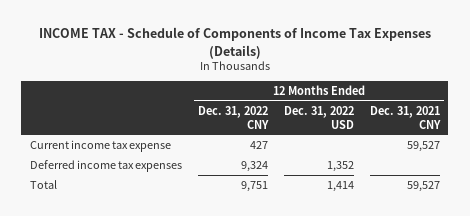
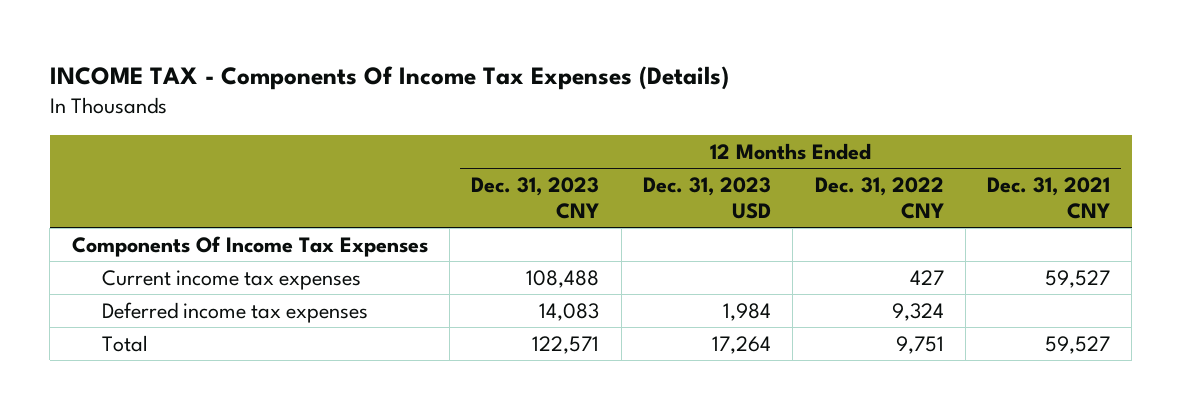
- INCOME TAX - Schedule of Components of Income Tax Expenses (Details)
+ INCOME TAX - Components Of Income Tax Expenses (Details)
- | 12 Months Ended Dec. 31, 2022 CNY | 12 Months Ended Dec. 31, 2022 USD | 12 Months Ended Dec. 31, 2021 CNY
+ | 12 Months Ended Dec. 31, 2023 CNY | 12 Months Ended Dec. 31, 2023 USD | 12 Months Ended Dec. 31, 2022 CNY | 12 Months Ended Dec. 31, 2021 CNY
- Current income tax expense | 427 | | 59,527
+ Components Of Income Tax Expenses
+ Current income tax expenses | 108,488 | | 427 | 59,527

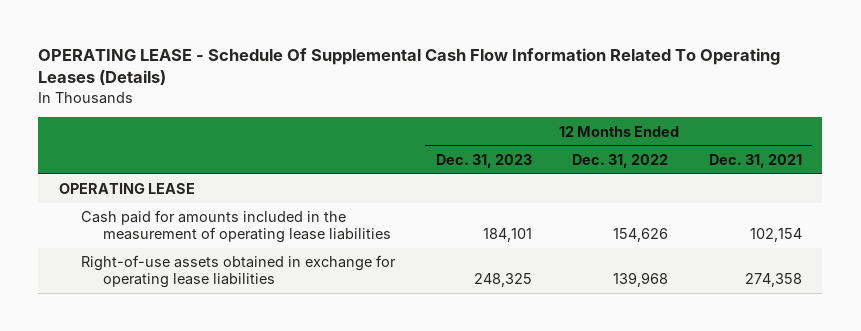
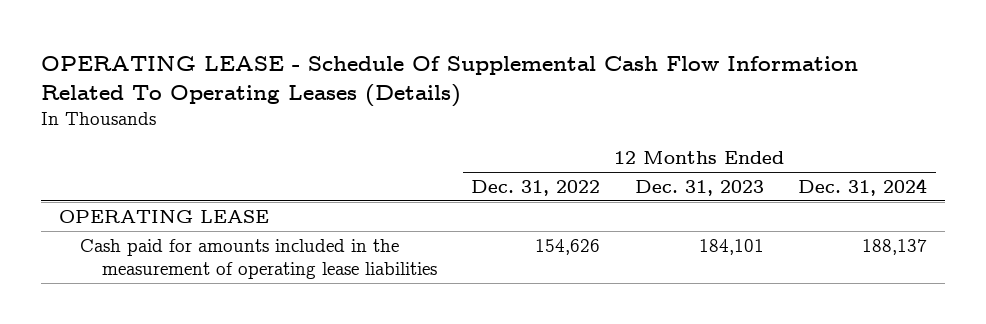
- | 12 Months Ended Dec. 31, 2023 | 12 Months Ended Dec. 31, 2022 | 12 Months Ended Dec. 31, 2021
+ | 12 Months Ended Dec. 31, 2022 | 12 Months Ended Dec. 31, 2023 | 12 Months Ended Dec. 31, 2024
- Right-of-use assets obtained in exchange for operating lease liabilities | 248,325 | 139,968 | 274,358

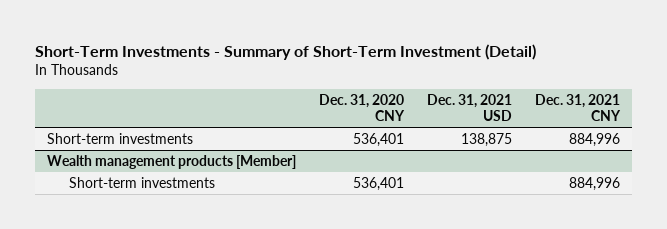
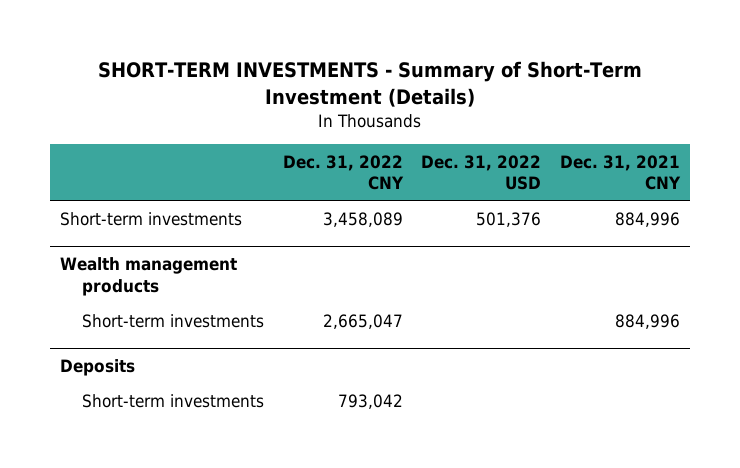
- Short-Term Investments - Summary of Short-Term Investment (Detail)
+ SHORT-TERM INVESTMENTS - Summary of Short-Term Investment (Details)
- | Dec. 31, 2020 CNY | Dec. 31, 2021 USD | Dec. 31, 2021 CNY
+ | Dec. 31, 2022 CNY | Dec. 31, 2022 USD | Dec. 31, 2021 CNY
- Wealth management products [Member]
+ Wealth management products
+ Deposits
+ Short-term investments | 793,042 | |

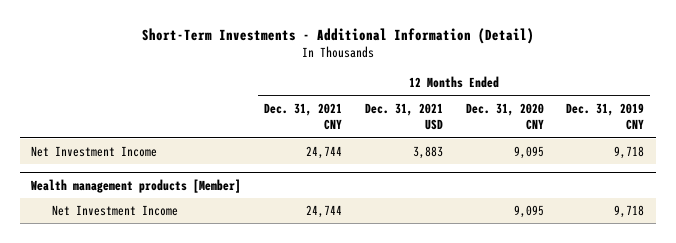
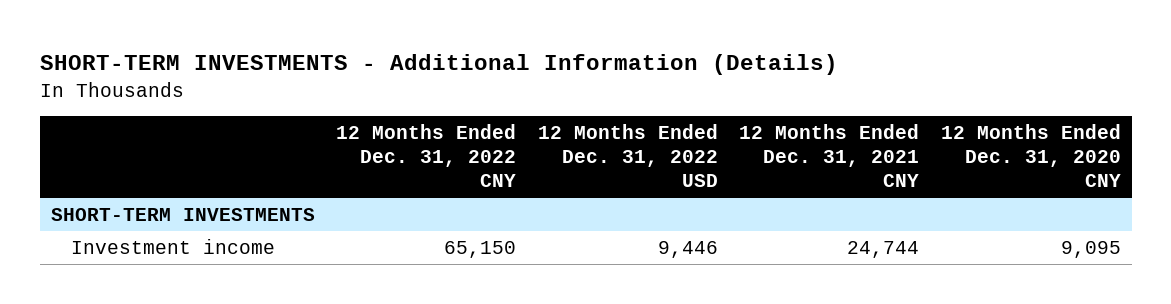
- Short-Term Investments - Additional Information (Detail)
+ SHORT-TERM INVESTMENTS - Additional Information (Details)
- | 12 Months Ended Dec. 31, 2021 CNY | 12 Months Ended Dec. 31, 2021 USD | 12 Months Ended Dec. 31, 2020 CNY | 12 Months Ended Dec. 31, 2019 CNY
+ | 12 Months Ended Dec. 31, 2022 CNY | 12 Months Ended Dec. 31, 2022 USD | 12 Months Ended Dec. 31, 2021 CNY | 12 Months Ended Dec. 31, 2020 CNY
- Net Investment Income | 24,744 | 3,883 | 9,095 | 9,718
- Wealth management products [Member]
- Net Investment Income | 24,744 | | 9,095 | 9,718
+ SHORT-TERM INVESTMENTS
+ Investment income | 65,150 | 9,446 | 24,744 | 9,095

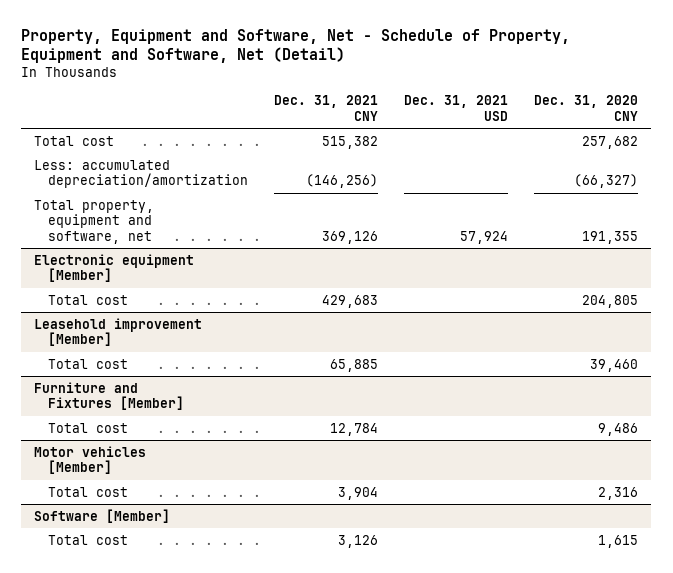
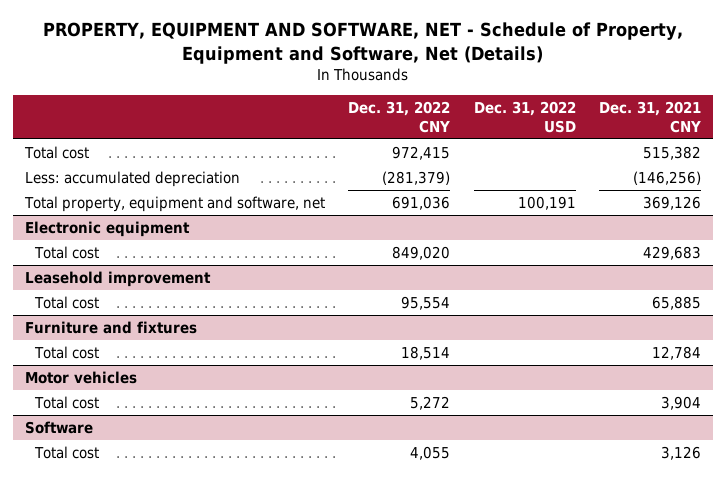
- Property, Equipment and Software, Net - Schedule of Property, Equipment and Software, Net (Detail)
+ PROPERTY, EQUIPMENT AND SOFTWARE, NET - Schedule of Property, Equipment and Software, Net (Details)
- | Dec. 31, 2021 CNY | Dec. 31, 2021 USD | Dec. 31, 2020 CNY
+ | Dec. 31, 2022 CNY | Dec. 31, 2022 USD | Dec. 31, 2021 CNY
- Less: accumulated depreciation/amortization | (146,256) | | (66,327)
+ Less: accumulated depreciation | (281,379) | | (146,256)
- Electronic equipment [Member]
+ Electronic equipment
- Leasehold improvement [Member]
+ Leasehold improvement
- Furniture and Fixtures [Member]
+ Furniture and fixtures
- Motor vehicles [Member]
+ Motor vehicles
- Software [Member]
+ Software

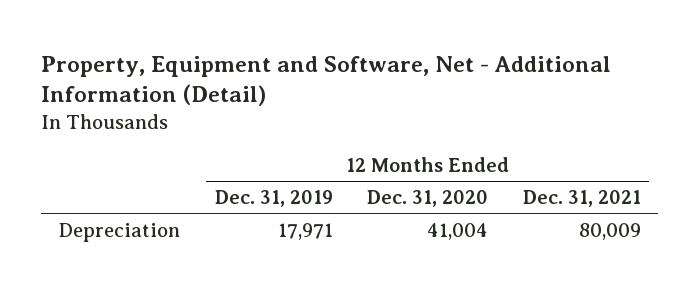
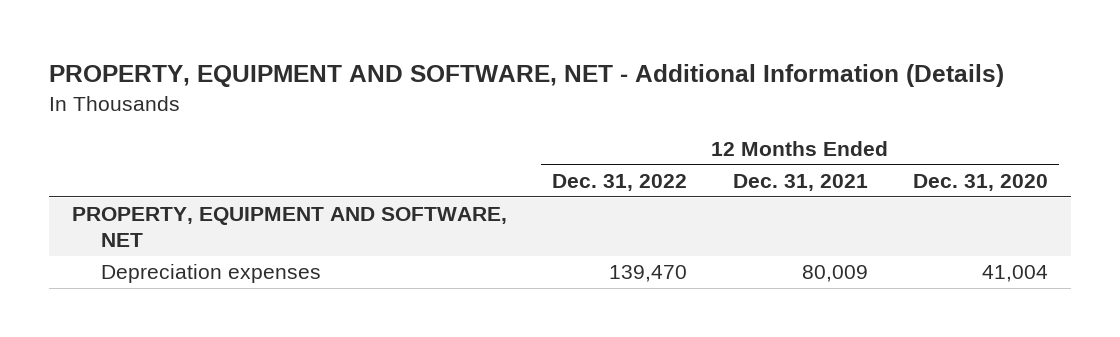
- Property, Equipment and Software, Net - Additional Information (Detail)
+ PROPERTY, EQUIPMENT AND SOFTWARE, NET - Additional Information (Details)
- | 12 Months Ended Dec. 31, 2019 | 12 Months Ended Dec. 31, 2020 | 12 Months Ended Dec. 31, 2021
+ | 12 Months Ended Dec. 31, 2022 | 12 Months Ended Dec. 31, 2021 | 12 Months Ended Dec. 31, 2020
- Depreciation | 17,971 | 41,004 | 80,009
+ PROPERTY, EQUIPMENT AND SOFTWARE, NET
+ Depreciation expenses | 139,470 | 80,009 | 41,004

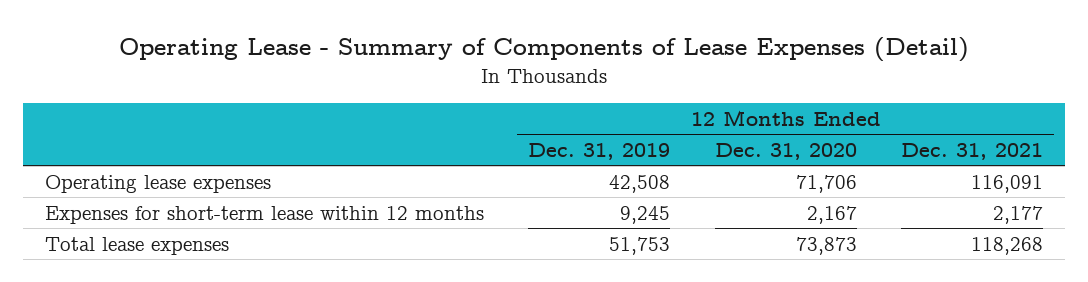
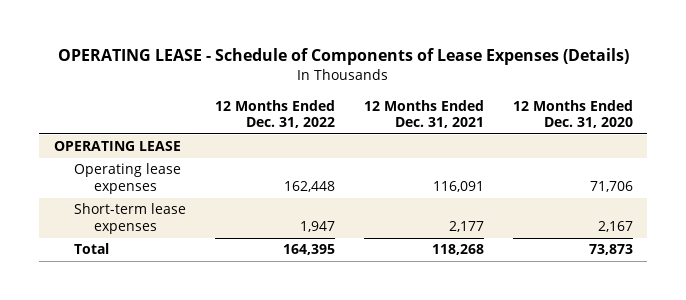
- Operating Lease - Summary of Components of Lease Expenses (Detail)
+ OPERATING LEASE - Schedule of Components of Lease Expenses (Details)
- | 12 Months Ended Dec. 31, 2019 | 12 Months Ended Dec. 31, 2020 | 12 Months Ended Dec. 31, 2021
+ | 12 Months Ended Dec. 31, 2022 | 12 Months Ended Dec. 31, 2021 | 12 Months Ended Dec. 31, 2020
+ OPERATING LEASE
- Expenses for short-term lease within 12 months | 9,245 | 2,167 | 2,177
- Total lease expenses | 51,753 | 73,873 | 118,268
+ Short-term lease expenses | 1,947 | 2,177 | 2,167
+ Total | 164,395 | 118,268 | 73,873

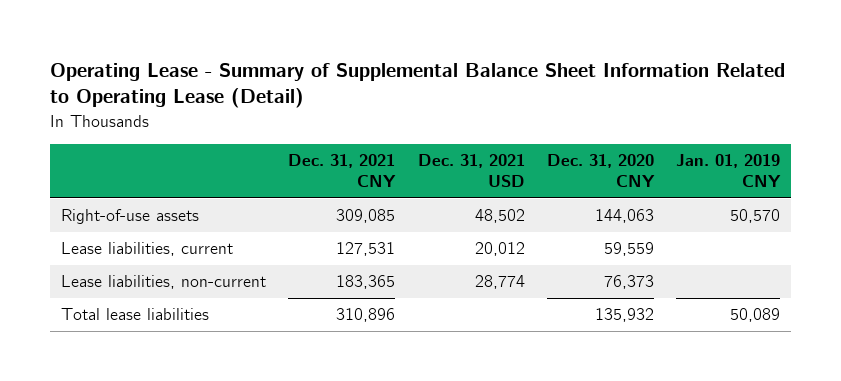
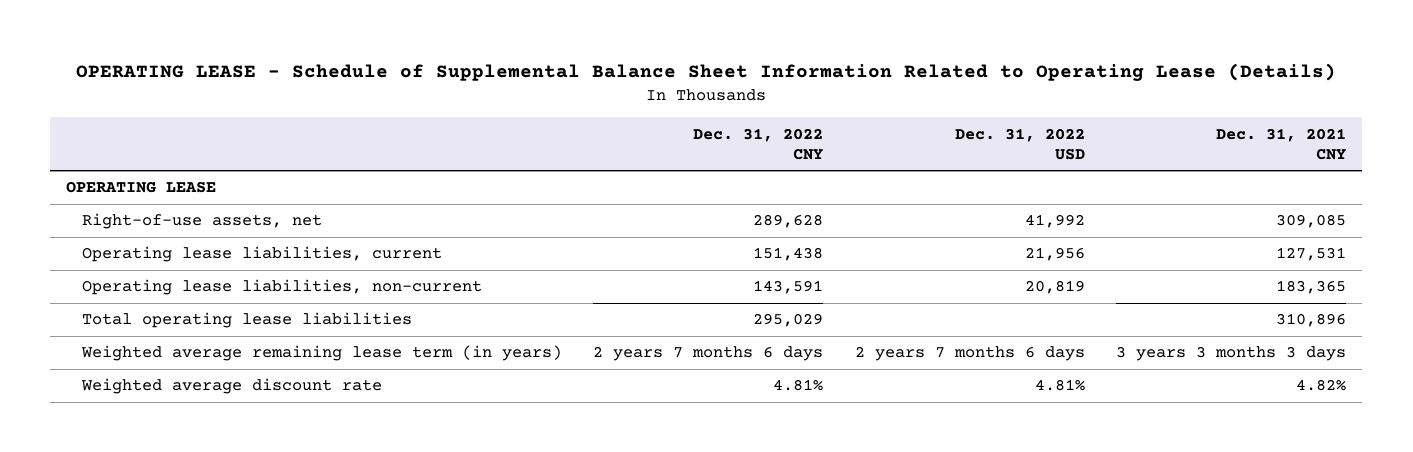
- Operating Lease - Summary of Supplemental Balance Sheet Information Related to Operating Lease (Detail)
+ OPERATING LEASE - Schedule of Supplemental Balance Sheet Information Related to Operating Lease (Details)
- | Dec. 31, 2021 CNY | Dec. 31, 2021 USD | Dec. 31, 2020 CNY | Jan. 01, 2019 CNY
+ | Dec. 31, 2022 CNY | Dec. 31, 2022 USD | Dec. 31, 2021 CNY
- Right-of-use assets | 309,085 | 48,502 | 144,063 | 50,570
- Lease liabilities, current | 127,531 | 20,012 | 59,559 |
- Lease liabilities, non-current | 183,365 | 28,774 | 76,373 |
- Total lease liabilities | 310,896 | | 135,932 | 50,089
+ OPERATING LEASE
+ Right-of-use assets, net | 289,628 | 41,992 | 309,085
+ Operating lease liabilities, current | 151,438 | 21,956 | 127,531
+ Operating lease liabilities, non-current | 143,591 | 20,819 | 183,365
+ Total operating lease liabilities | 295,029 | | 310,896
+ Weighted average remaining lease term (in years) | 2 years 7 months 6 days | 2 years 7 months 6 days | 3 years 3 months 3 days
+ Weighted average discount rate | 4.81% | 4.81% | 4.82%

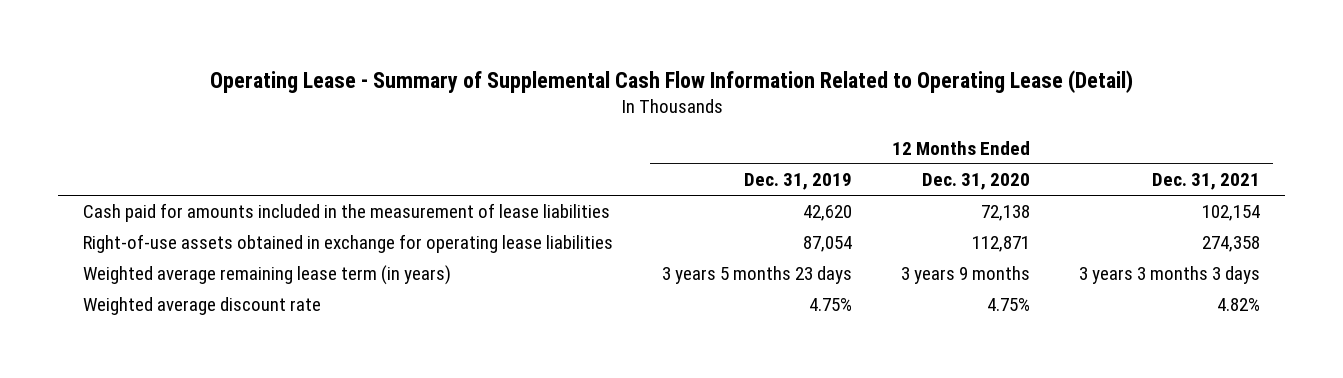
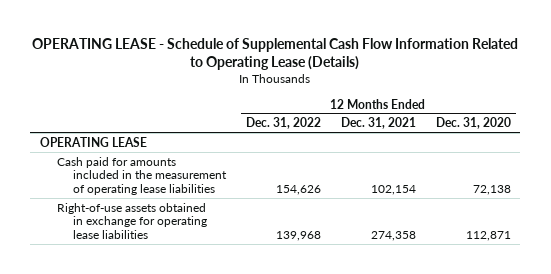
- Operating Lease - Summary of Supplemental Cash Flow Information Related to Operating Lease (Detail)
+ OPERATING LEASE - Schedule of Supplemental Cash Flow Information Related to Operating Lease (Details)
- | 12 Months Ended Dec. 31, 2019 | 12 Months Ended Dec. 31, 2020 | 12 Months Ended Dec. 31, 2021
+ | 12 Months Ended Dec. 31, 2022 | 12 Months Ended Dec. 31, 2021 | 12 Months Ended Dec. 31, 2020
- Cash paid for amounts included in the measurement of lease liabilities | 42,620 | 72,138 | 102,154
+ OPERATING LEASE
+ Cash paid for amounts included in the measurement of operating lease liabilities | 154,626 | 102,154 | 72,138
- Weighted average remaining lease term (in years) | 3 years 5 months 23 days | 3 years 9 months | 3 years 3 months 3 days
- Weighted average discount rate | 4.75% | 4.75% | 4.82%

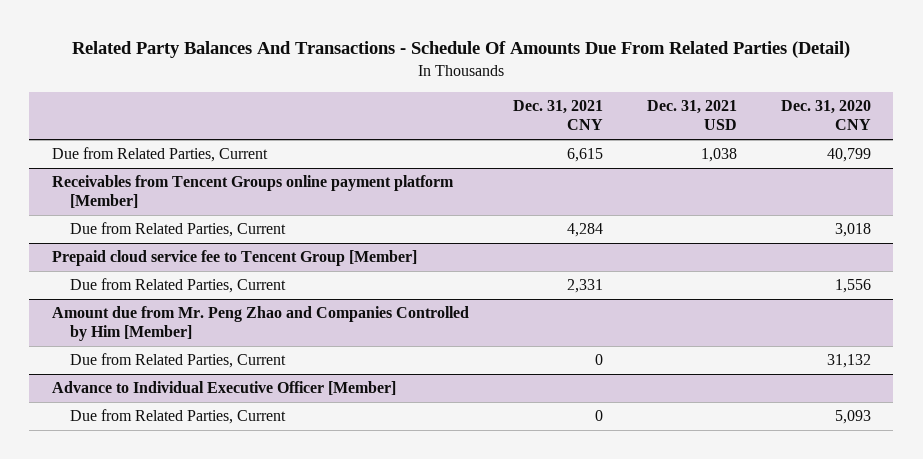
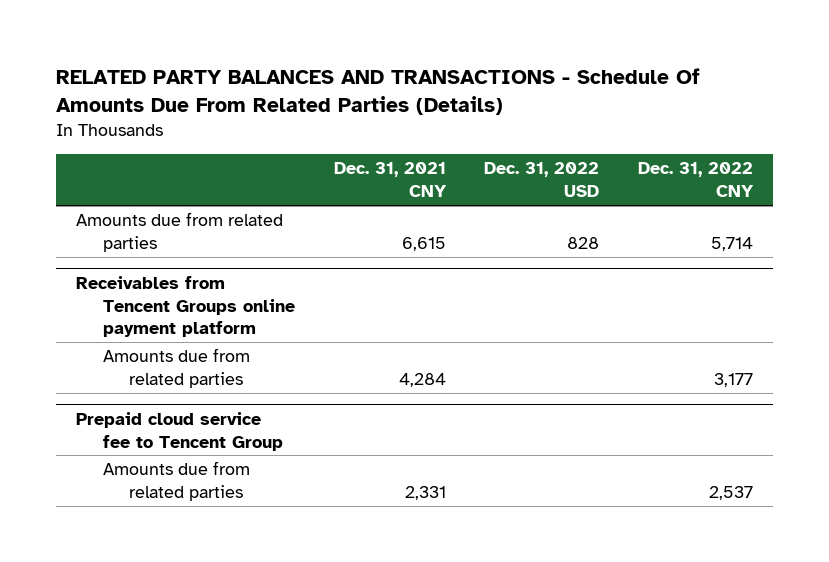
- Related Party Balances And Transactions - Schedule Of Amounts Due From Related Parties (Detail)
+ RELATED PARTY BALANCES AND TRANSACTIONS - Schedule Of Amounts Due From Related Parties (Details)
- | Dec. 31, 2021 CNY | Dec. 31, 2021 USD | Dec. 31, 2020 CNY
+ | Dec. 31, 2021 CNY | Dec. 31, 2022 USD | Dec. 31, 2022 CNY
- Due from Related Parties, Current | 6,615 | 1,038 | 40,799
- Receivables from Tencent Groups online payment platform [Member]
- Due from Related Parties, Current | 4,284 | | 3,018
- Prepaid cloud service fee to Tencent Group [Member]
- Due from Related Parties, Current | 2,331 | | 1,556
- Amount due from Mr. Peng Zhao and Companies Controlled by Him [Member]
- Due from Related Parties, Current | 0 | | 31,132
- Advance to Individual Executive Officer [Member]
- Due from Related Parties, Current | 0 | | 5,093
+ Amounts due from related parties | 6,615 | 828 | 5,714
+ Receivables from Tencent Groups online payment platform
+ Amounts due from related parties | 4,284 | | 3,177
+ Prepaid cloud service fee to Tencent Group
+ Amounts due from related parties | 2,331 | | 2,537

